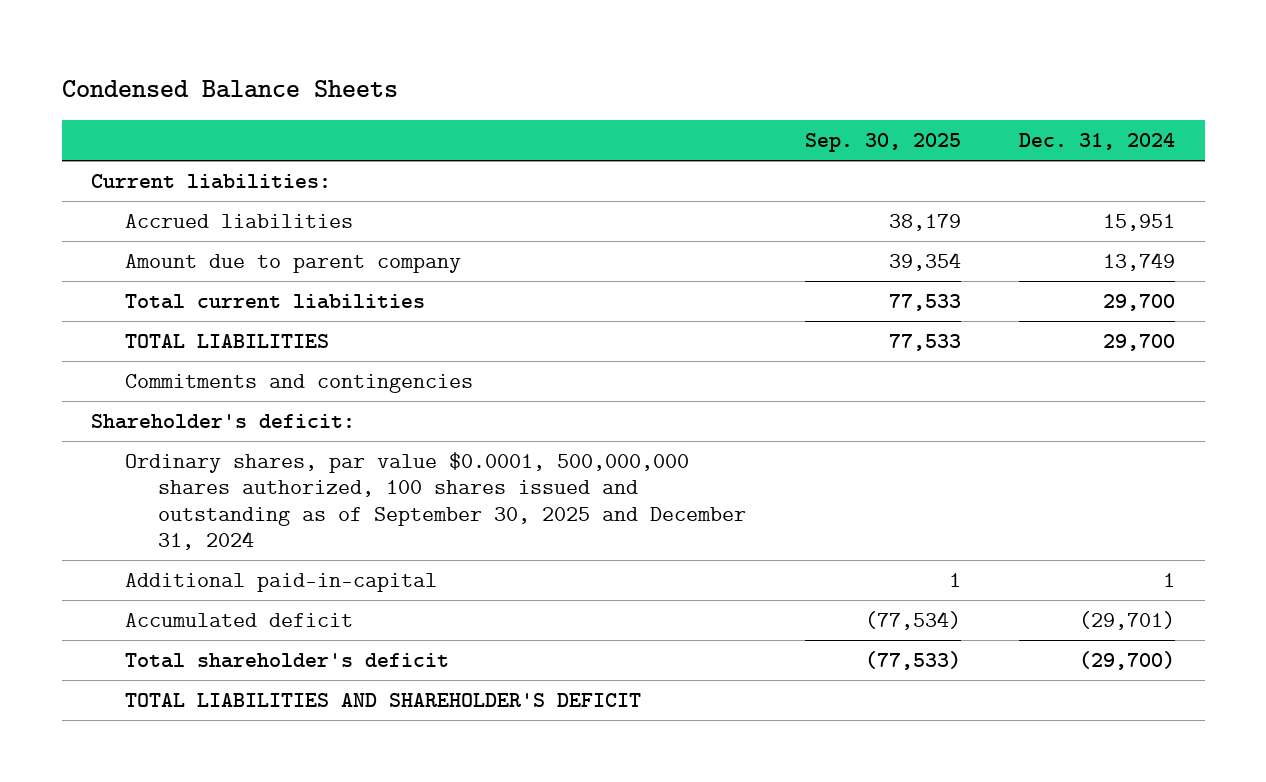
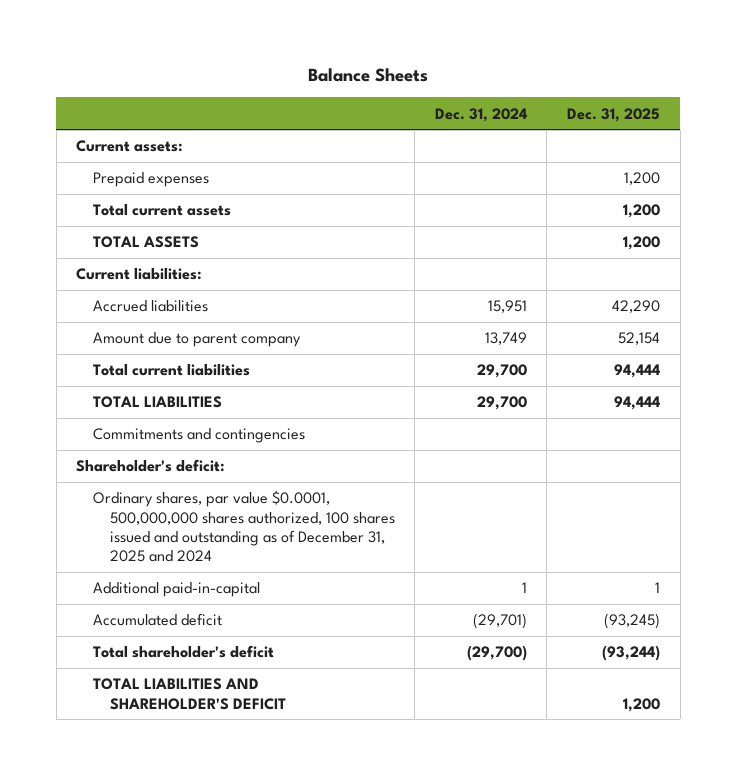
- Condensed Balance Sheets
+ Balance Sheets
- | Sep. 30, 2025 | Dec. 31, 2024
+ | Dec. 31, 2024 | Dec. 31, 2025
+ Current assets:
+ Prepaid expenses | | 1,200
+ Total current assets | | 1,200
+ TOTAL ASSETS | | 1,200
- Ordinary shares, par value $0.0001, 500,000,000 shares authorized, 100 shares issued and outstanding as of September 30, 2025 and December 31, 2024
+ Ordinary shares, par value $0.0001, 500,000,000 shares authorized, 100 shares issued and outstanding as of December 31, 2025 and 2024

